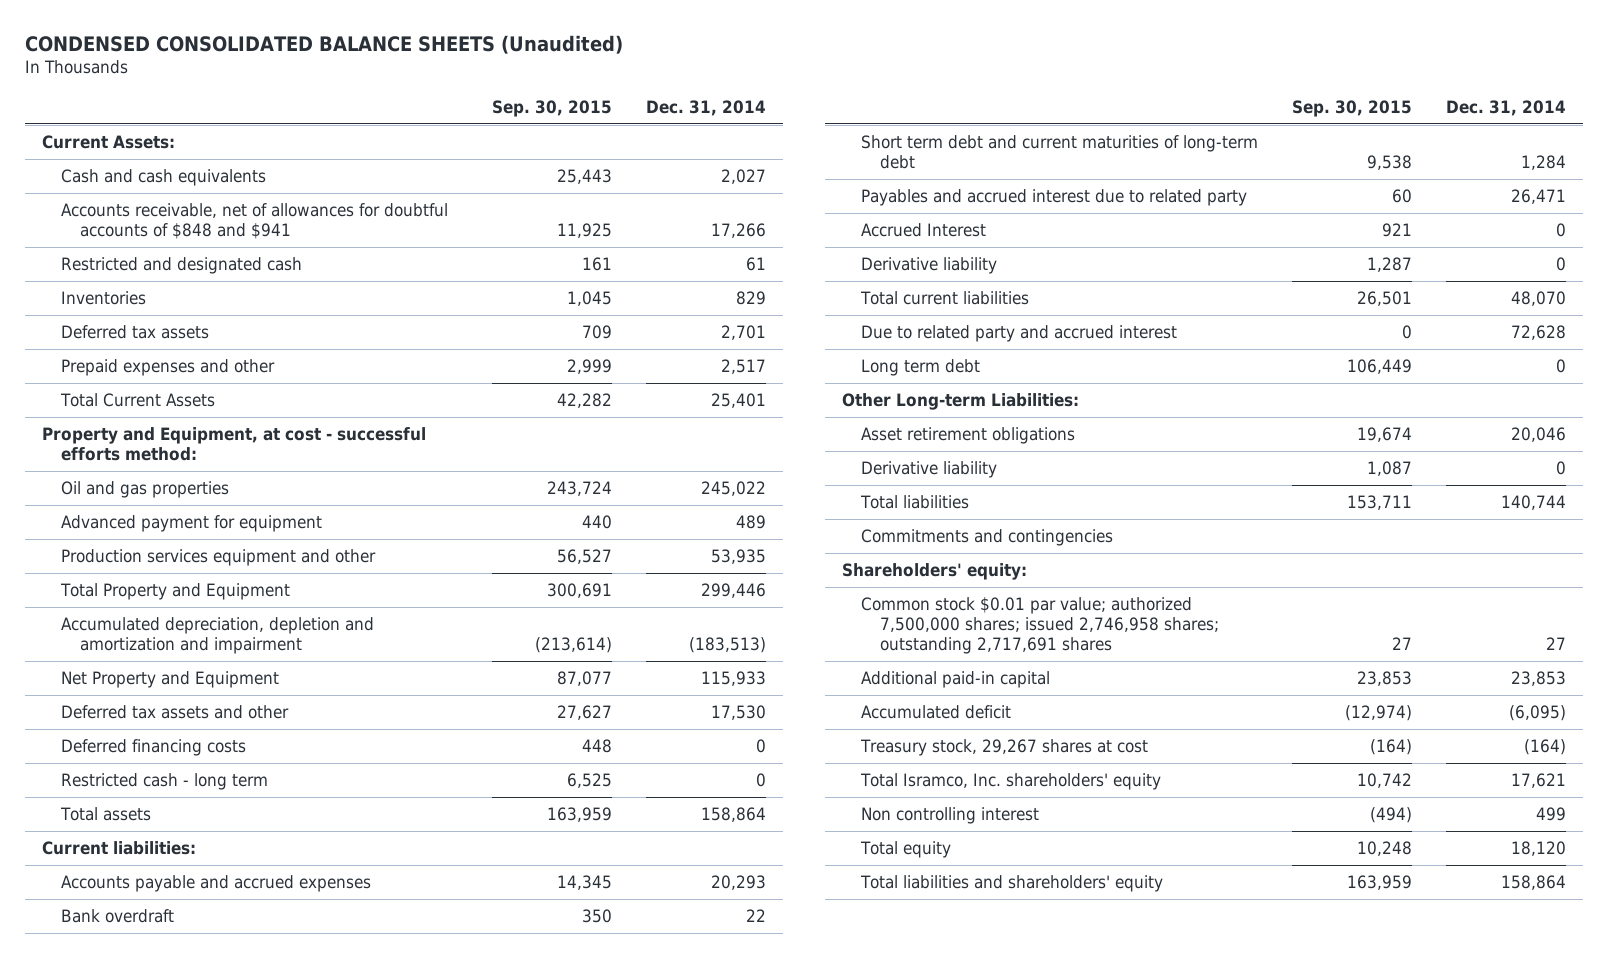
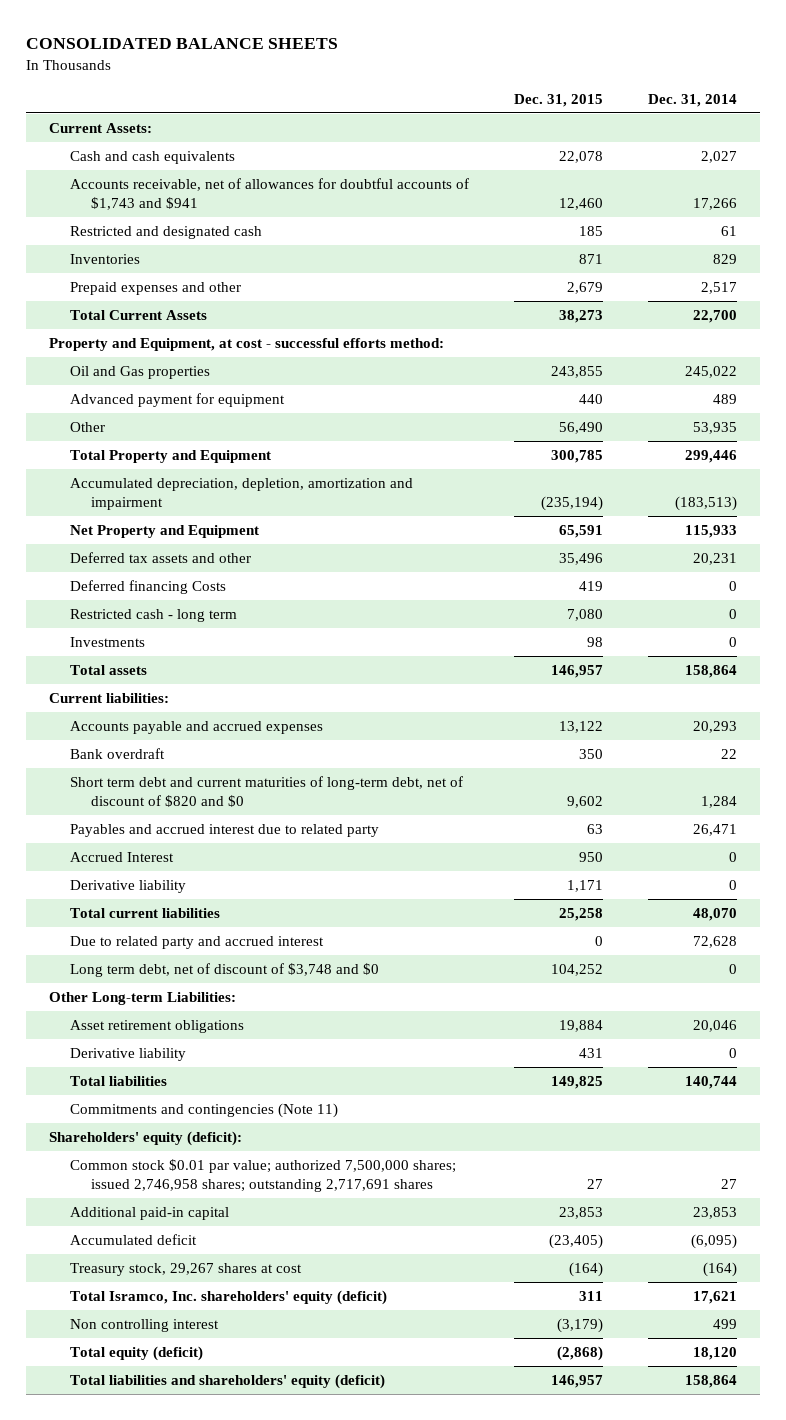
- CONDENSED CONSOLIDATED BALANCE SHEETS (Unaudited)
+ CONSOLIDATED BALANCE SHEETS
- | Sep. 30, 2015 | Dec. 31, 2014
+ | Dec. 31, 2015 | Dec. 31, 2014
- Accounts receivable, net of allowances for doubtful accounts of $848 and $941 | 11,925 | 17,266
+ Accounts receivable, net of allowances for doubtful accounts of $1,743 and $941 | 12,460 | 17,266
- Deferred tax assets | 709 | 2,701
- Total Current Assets | 42,282 | 25,401
+ Total Current Assets | 38,273 | 22,700
- Oil and gas properties | 243,724 | 245,022
+ Oil and Gas properties | 243,855 | 245,022
- Production services equipment and other | 56,527 | 53,935
+ Other | 56,490 | 53,935
- Accumulated depreciation, depletion and amortization and impairment | (213,614) | (183,513)
+ Accumulated depreciation, depletion, amortization and impairment | (235,194) | (183,513)
- Deferred tax assets and other | 27,627 | 17,530
- Deferred financing costs | 448 | 0
+ Deferred tax assets and other | 35,496 | 20,231
+ Deferred financing Costs | 419 | 0
+ Investments | 98 | 0
- Short term debt and current maturities of long-term debt | 9,538 | 1,284
+ Short term debt and current maturities of long-term debt, net of discount of $820 and $0 | 9,602 | 1,284
- Long term debt | 106,449 | 0
+ Long term debt, net of discount of $3,748 and $0 | 104,252 | 0
- Commitments and contingencies
- Shareholders' equity:
+ Commitments and contingencies (Note 11)
+ Shareholders' equity (deficit):
- Total Isramco, Inc. shareholders' equity | 10,742 | 17,621
+ Total Isramco, Inc. shareholders' equity (deficit) | 311 | 17,621
- Total equity | 10,248 | 18,120
- Total liabilities and shareholders' equity | 163,959 | 158,864
+ Total equity (deficit) | (2,868) | 18,120
+ Total liabilities and shareholders' equity (deficit) | 146,957 | 158,864

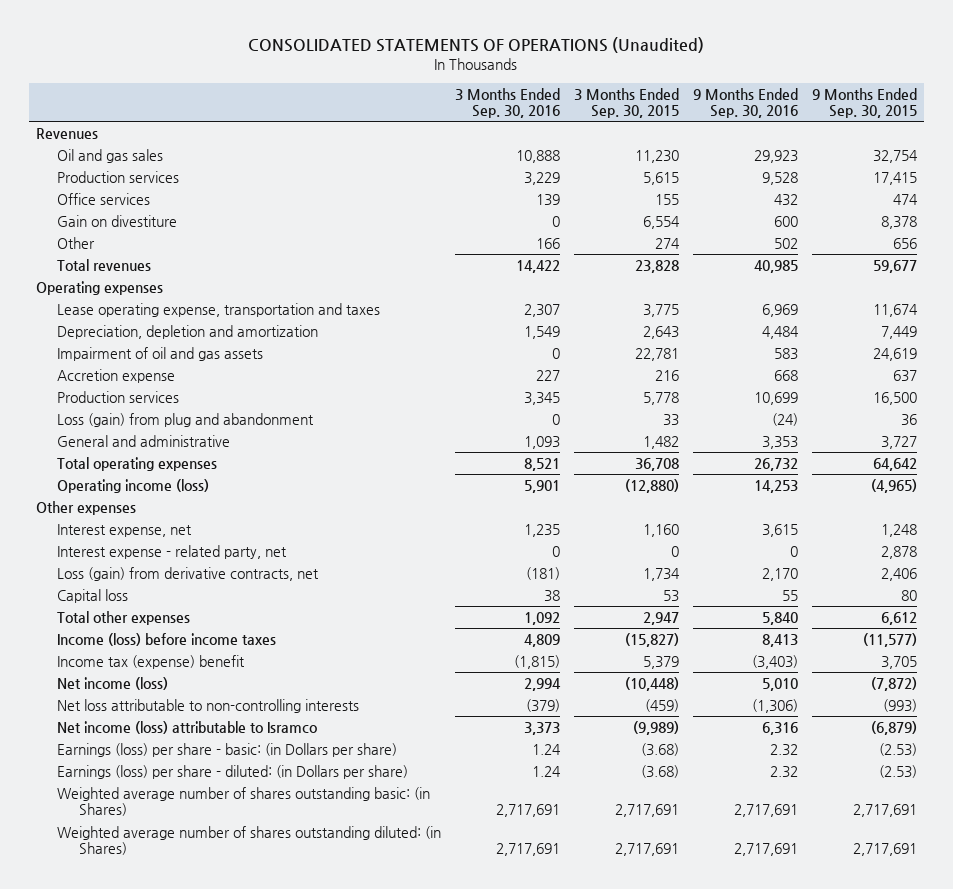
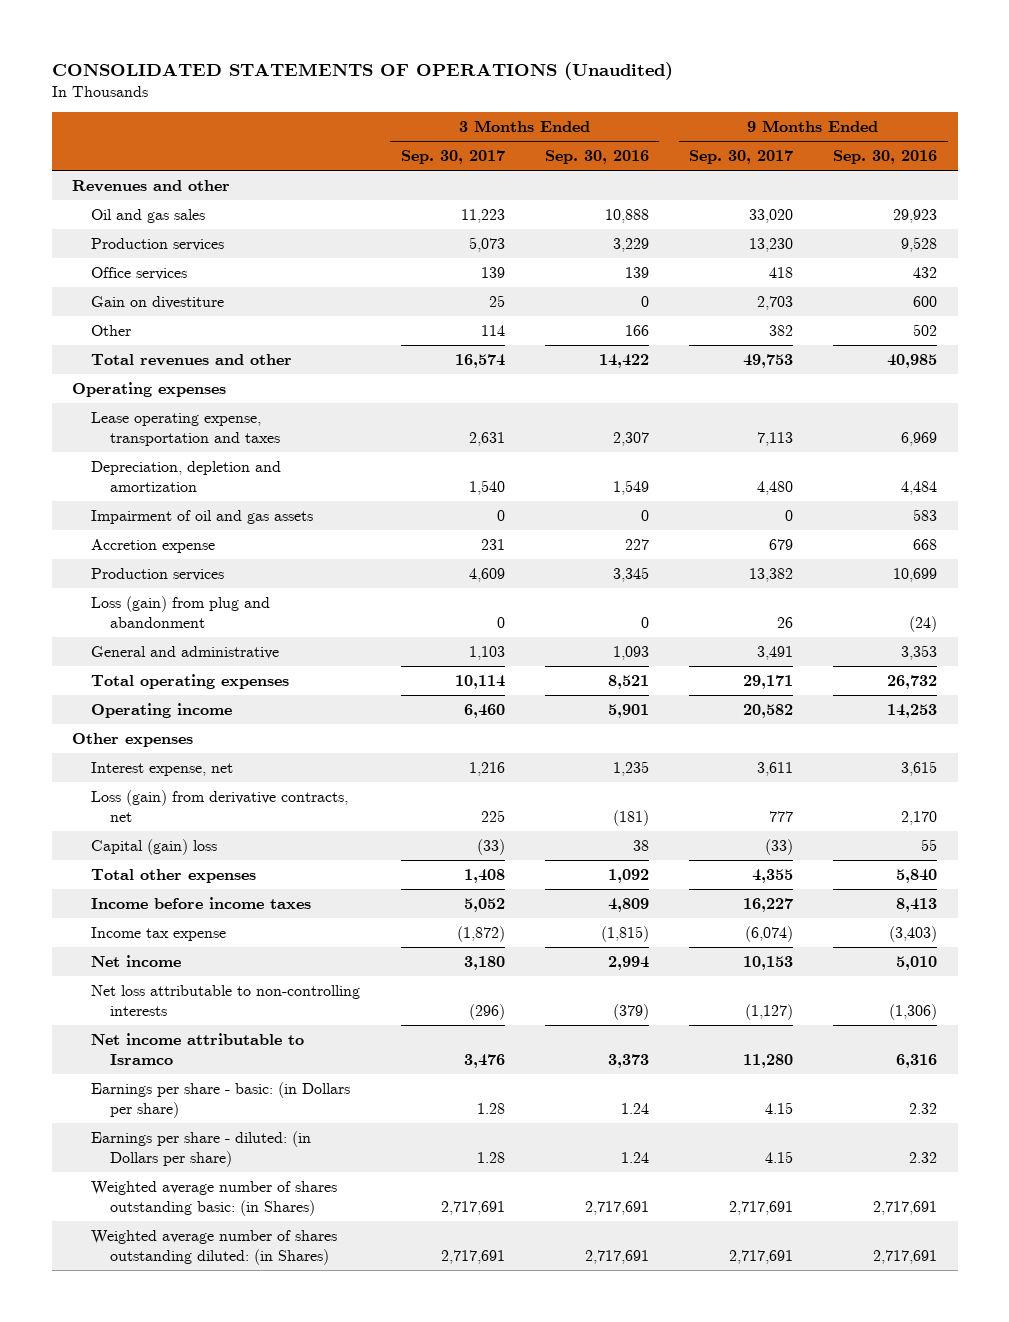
- | 3 Months Ended Sep. 30, 2016 | 3 Months Ended Sep. 30, 2015 | 9 Months Ended Sep. 30, 2016 | 9 Months Ended Sep. 30, 2015
+ | 3 Months Ended Sep. 30, 2017 | 3 Months Ended Sep. 30, 2016 | 9 Months Ended Sep. 30, 2017 | 9 Months Ended Sep. 30, 2016
- Revenues
+ Revenues and other
- Total revenues | 14,422 | 23,828 | 40,985 | 59,677
+ Total revenues and other | 16,574 | 14,422 | 49,753 | 40,985
- Operating income (loss) | 5,901 | (12,880) | 14,253 | (4,965)
+ Operating income | 6,460 | 5,901 | 20,582 | 14,253
- Interest expense - related party, net | 0 | 0 | 0 | 2,878
- Capital loss | 38 | 53 | 55 | 80
+ Capital (gain) loss | (33) | 38 | (33) | 55
- Income (loss) before income taxes | 4,809 | (15,827) | 8,413 | (11,577)
- Income tax (expense) benefit | (1,815) | 5,379 | (3,403) | 3,705
- Net income (loss) | 2,994 | (10,448) | 5,010 | (7,872)
+ Income before income taxes | 5,052 | 4,809 | 16,227 | 8,413
+ Income tax expense | (1,872) | (1,815) | (6,074) | (3,403)
+ Net income | 3,180 | 2,994 | 10,153 | 5,010
- Net income (loss) attributable to Isramco | 3,373 | (9,989) | 6,316 | (6,879)
- Earnings (loss) per share - basic: (in Dollars per share) | 1.24 | (3.68) | 2.32 | (2.53)
- Earnings (loss) per share - diluted: (in Dollars per share) | 1.24 | (3.68) | 2.32 | (2.53)
+ Net income attributable to Isramco | 3,476 | 3,373 | 11,280 | 6,316
+ Earnings per share - basic: (in Dollars per share) | 1.28 | 1.24 | 4.15 | 2.32
+ Earnings per share - diluted: (in Dollars per share) | 1.28 | 1.24 | 4.15 | 2.32

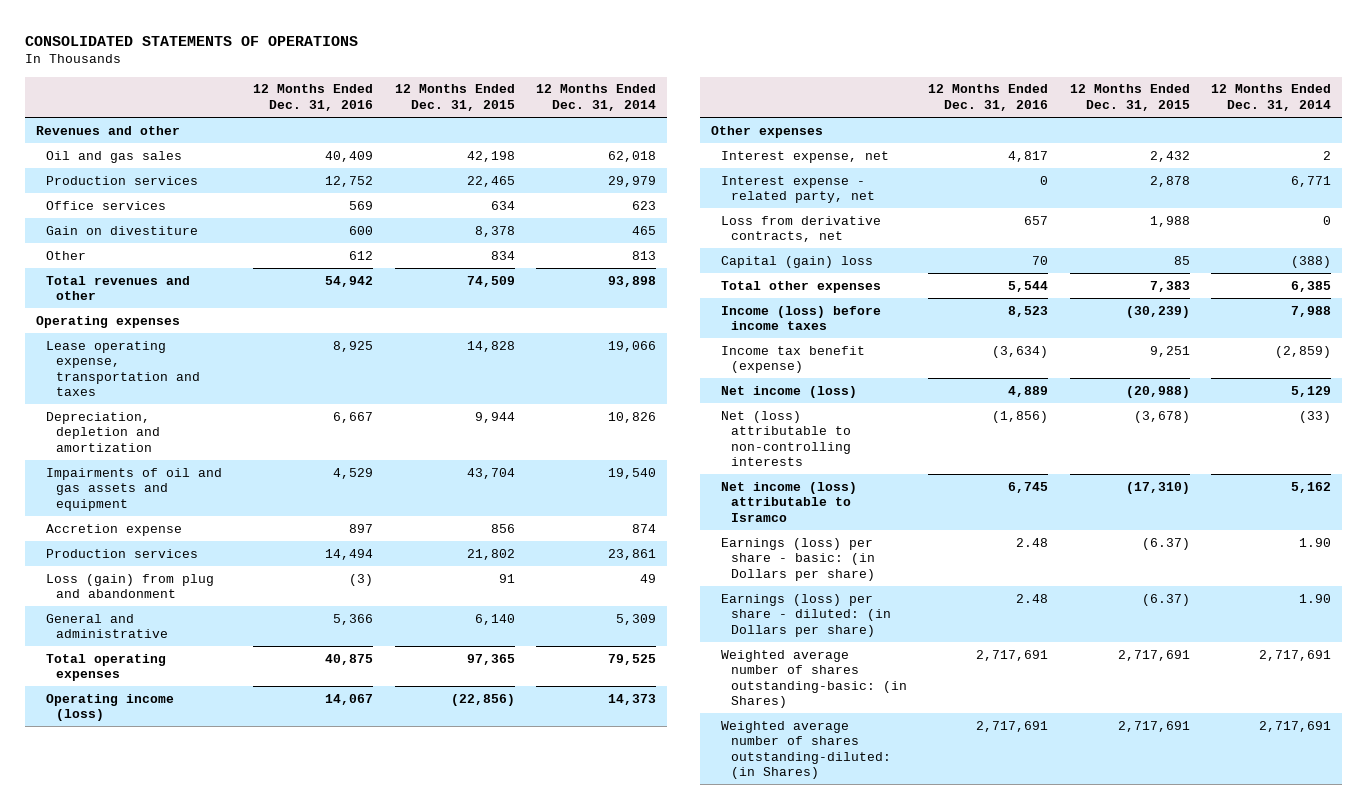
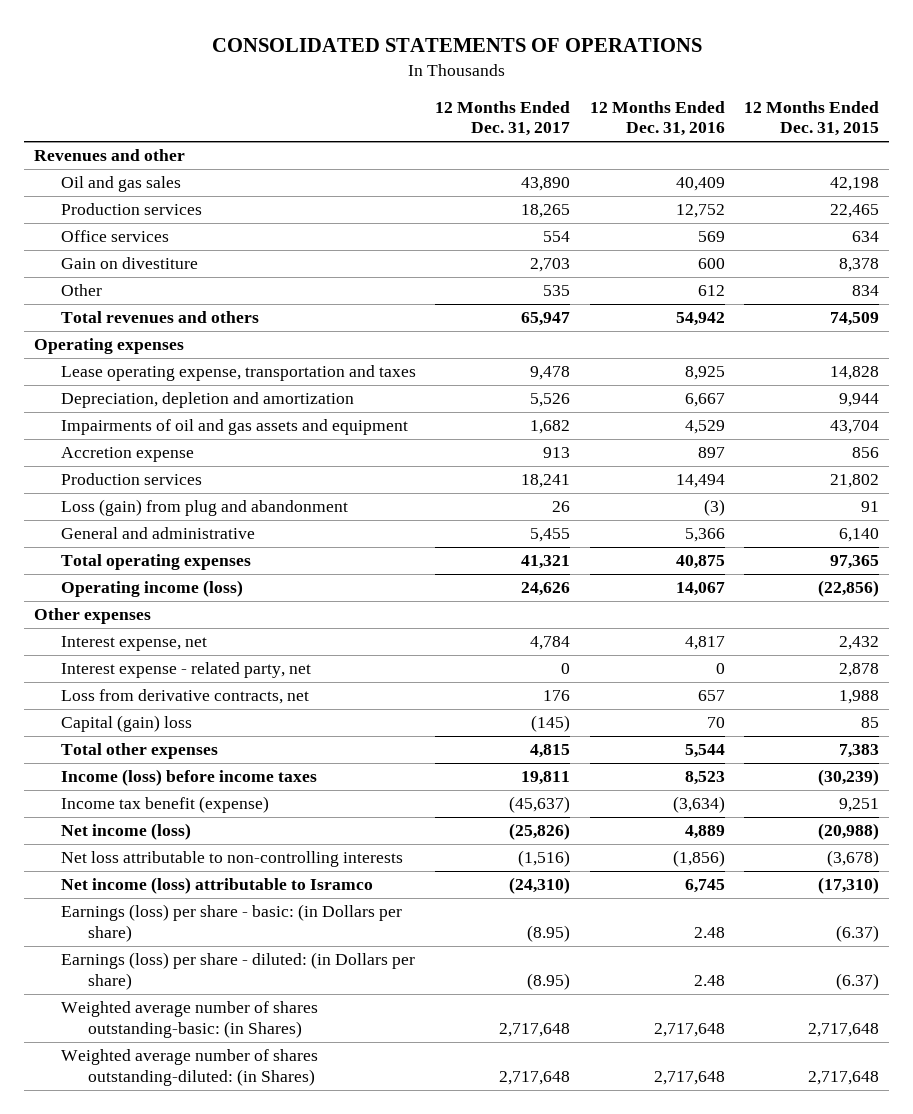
- | 12 Months Ended Dec. 31, 2016 | 12 Months Ended Dec. 31, 2015 | 12 Months Ended Dec. 31, 2014
+ | 12 Months Ended Dec. 31, 2017 | 12 Months Ended Dec. 31, 2016 | 12 Months Ended Dec. 31, 2015
- Total revenues and other | 54,942 | 74,509 | 93,898
+ Total revenues and others | 65,947 | 54,942 | 74,509
- Net (loss) attributable to non-controlling interests | (1,856) | (3,678) | (33)
+ Net loss attributable to non-controlling interests | (1,516) | (1,856) | (3,678)
- Weighted average number of shares outstanding-basic: (in Shares) | 2,717,691 | 2,717,691 | 2,717,691
- Weighted average number of shares outstanding-diluted: (in Shares) | 2,717,691 | 2,717,691 | 2,717,691
+ Weighted average number of shares outstanding-basic: (in Shares) | 2,717,648 | 2,717,648 | 2,717,648
+ Weighted average number of shares outstanding-diluted: (in Shares) | 2,717,648 | 2,717,648 | 2,717,648

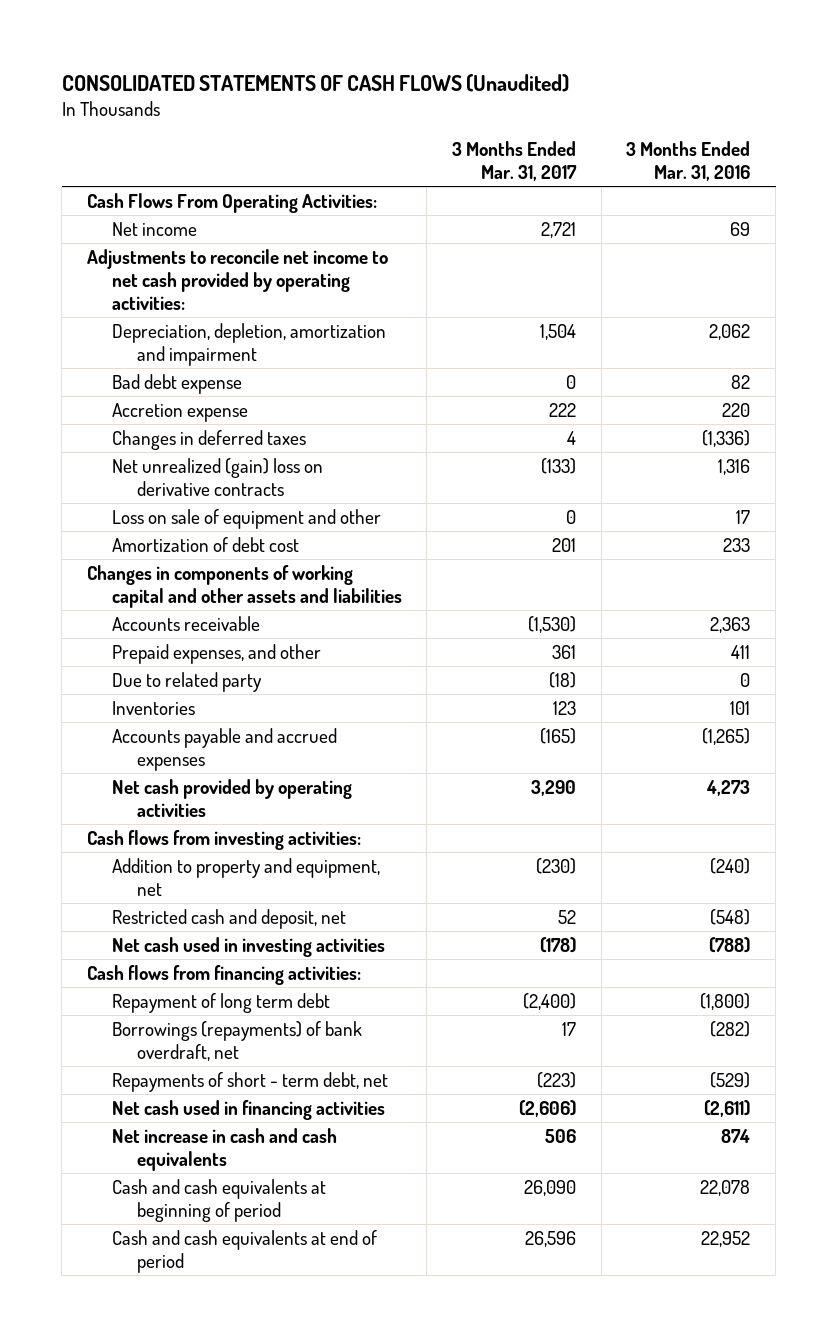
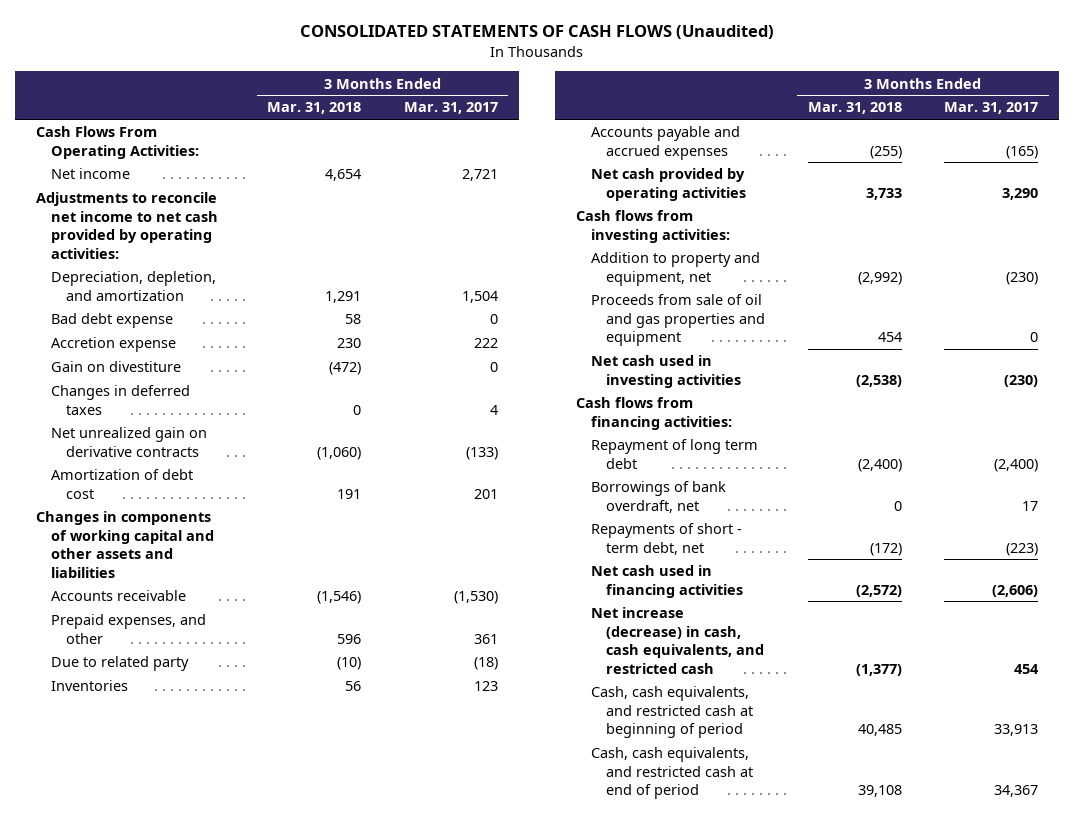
- | 3 Months Ended Mar. 31, 2017 | 3 Months Ended Mar. 31, 2016
+ | 3 Months Ended Mar. 31, 2018 | 3 Months Ended Mar. 31, 2017
- Depreciation, depletion, amortization and impairment | 1,504 | 2,062
+ Depreciation, depletion, and amortization | 1,291 | 1,504
+ Gain on divestiture | (472) | 0
- Net unrealized (gain) loss on derivative contracts | (133) | 1,316
- Loss on sale of equipment and other | 0 | 17
+ Net unrealized gain on derivative contracts | (1,060) | (133)
- Restricted cash and deposit, net | 52 | (548)
- Net cash used in investing activities | (178) | (788)
+ Proceeds from sale of oil and gas properties and equipment | 454 | 0
+ Net cash used in investing activities | (2,538) | (230)
- Borrowings (repayments) of bank overdraft, net | 17 | (282)
+ Borrowings of bank overdraft, net | 0 | 17
- Net increase in cash and cash equivalents | 506 | 874
- Cash and cash equivalents at beginning of period | 26,090 | 22,078
- Cash and cash equivalents at end of period | 26,596 | 22,952
+ Net increase (decrease) in cash, cash equivalents, and restricted cash | (1,377) | 454
+ Cash, cash equivalents, and restricted cash at beginning of period | 40,485 | 33,913
+ Cash, cash equivalents, and restricted cash at end of period | 39,108 | 34,367

